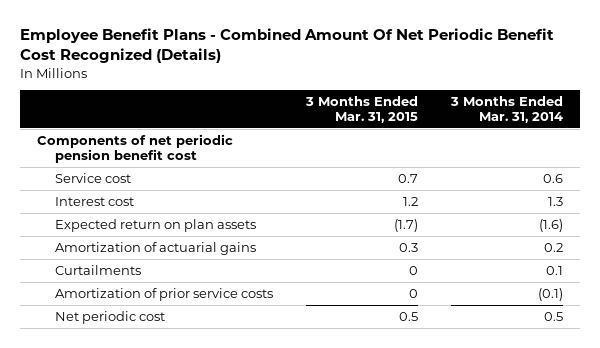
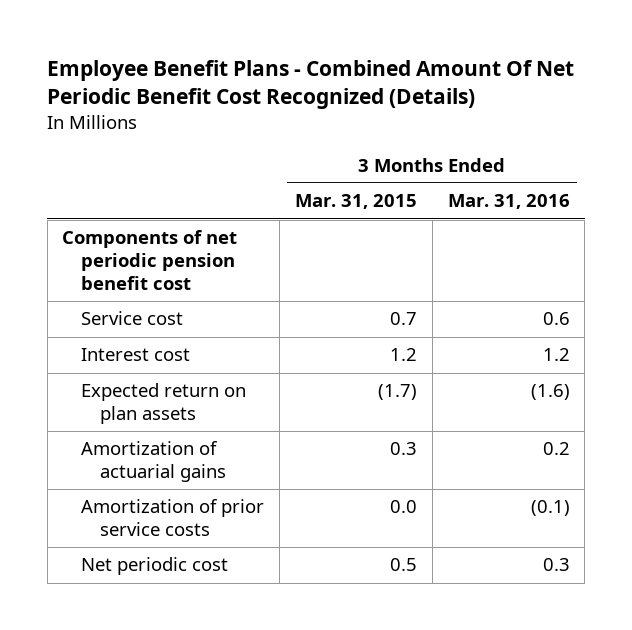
- | 3 Months Ended Mar. 31, 2015 | 3 Months Ended Mar. 31, 2014
+ | 3 Months Ended Mar. 31, 2015 | 3 Months Ended Mar. 31, 2016
- Curtailments | 0 | 0.1
- Amortization of prior service costs | 0 | (0.1)
+ Amortization of prior service costs | 0.0 | (0.1)

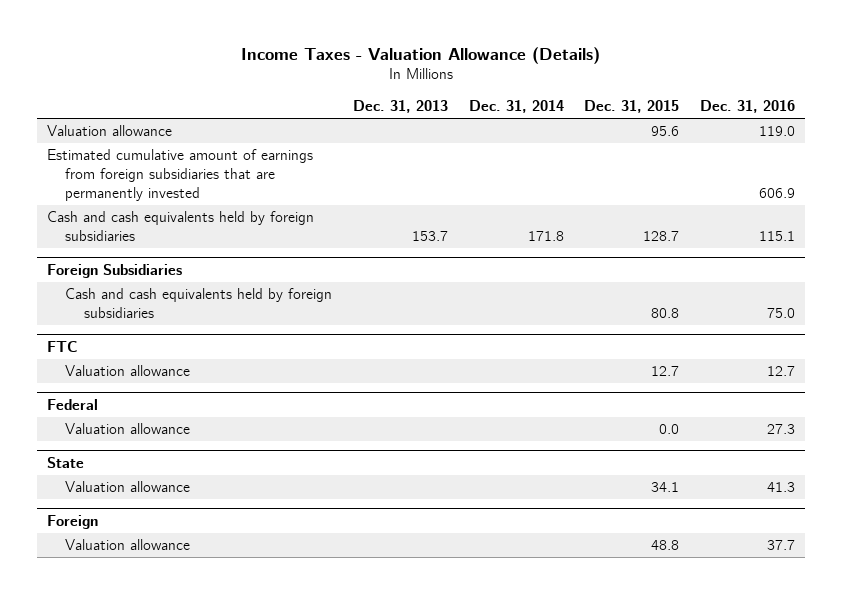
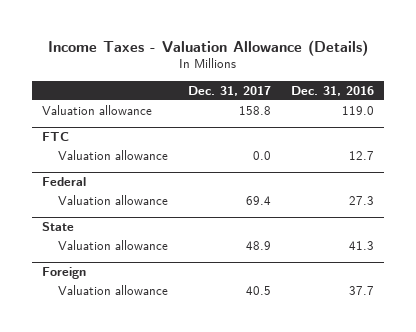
- | Dec. 31, 2013 | Dec. 31, 2014 | Dec. 31, 2015 | Dec. 31, 2016
+ | Dec. 31, 2017 | Dec. 31, 2016
- Estimated cumulative amount of earnings from foreign subsidiaries that are permanently invested | | | | 606.9
- Cash and cash equivalents held by foreign subsidiaries | 153.7 | 171.8 | 128.7 | 115.1
- Foreign Subsidiaries
- Cash and cash equivalents held by foreign subsidiaries | | | 80.8 | 75.0

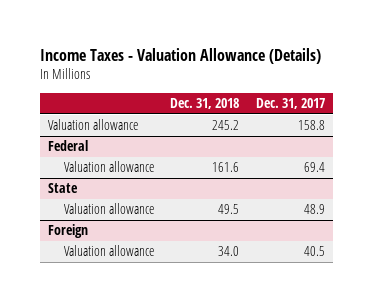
- | Dec. 31, 2017 | Dec. 31, 2016
+ | Dec. 31, 2018 | Dec. 31, 2017
- FTC
- Valuation allowance | 0.0 | 12.7

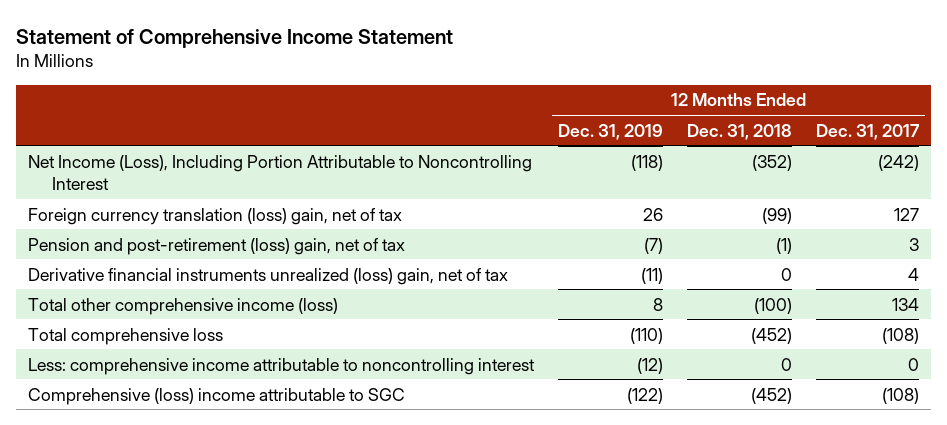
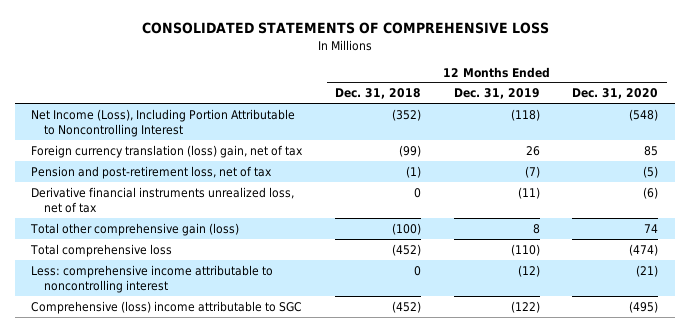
- Statement of Comprehensive Income Statement
+ CONSOLIDATED STATEMENTS OF COMPREHENSIVE LOSS
- | 12 Months Ended Dec. 31, 2019 | 12 Months Ended Dec. 31, 2018 | 12 Months Ended Dec. 31, 2017
+ | 12 Months Ended Dec. 31, 2018 | 12 Months Ended Dec. 31, 2019 | 12 Months Ended Dec. 31, 2020
- Pension and post-retirement (loss) gain, net of tax | (7) | (1) | 3
- Derivative financial instruments unrealized (loss) gain, net of tax | (11) | 0 | 4
- Total other comprehensive income (loss) | 8 | (100) | 134
+ Pension and post-retirement loss, net of tax | (1) | (7) | (5)
+ Derivative financial instruments unrealized loss, net of tax | 0 | (11) | (6)
+ Total other comprehensive gain (loss) | (100) | 8 | 74

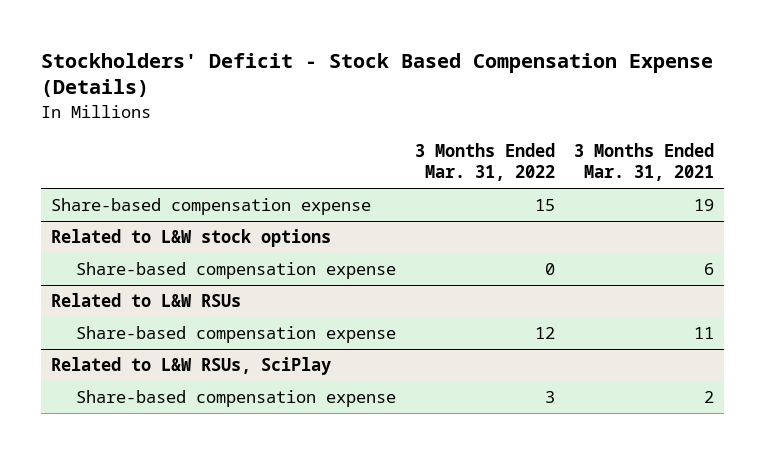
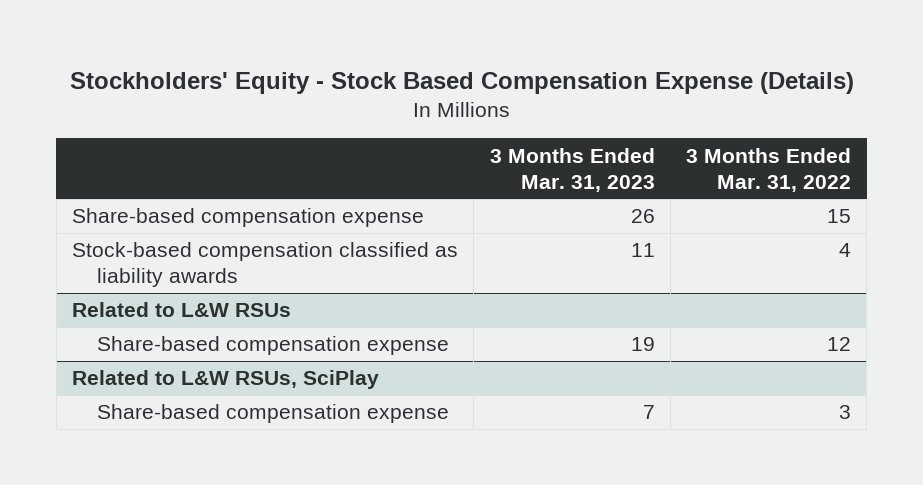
- Stockholders' Deficit - Stock Based Compensation Expense (Details)
+ Stockholders' Equity - Stock Based Compensation Expense (Details)
- | 3 Months Ended Mar. 31, 2022 | 3 Months Ended Mar. 31, 2021
+ | 3 Months Ended Mar. 31, 2023 | 3 Months Ended Mar. 31, 2022
- Related to L&W stock options
- Share-based compensation expense | 0 | 6
+ Stock-based compensation classified as liability awards | 11 | 4

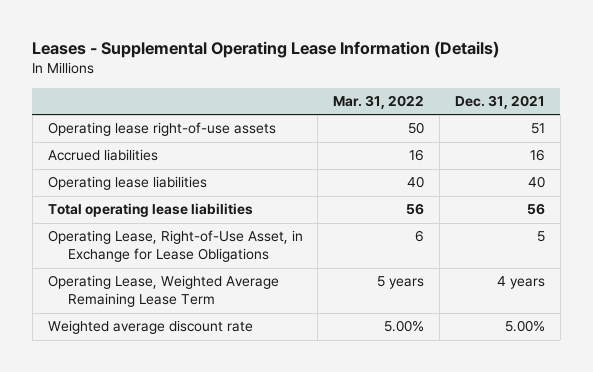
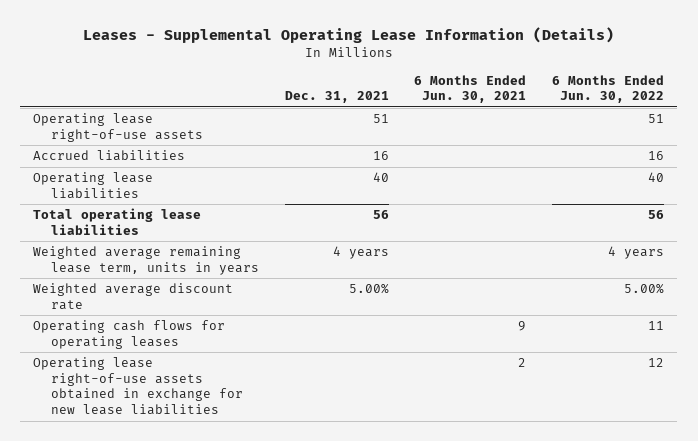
- | Mar. 31, 2022 | Dec. 31, 2021
+ | Dec. 31, 2021 | 6 Months Ended Jun. 30, 2021 | 6 Months Ended Jun. 30, 2022
- Operating Lease, Right-of-Use Asset, in Exchange for Lease Obligations | 6 | 5
- Operating Lease, Weighted Average Remaining Lease Term | 5 years | 4 years
+ Weighted average remaining lease term, units in years | 4 years | | 4 years
+ Operating cash flows for operating leases | | 9 | 11
+ Operating lease right-of-use assets obtained in exchange for new lease liabilities | | 2 | 12

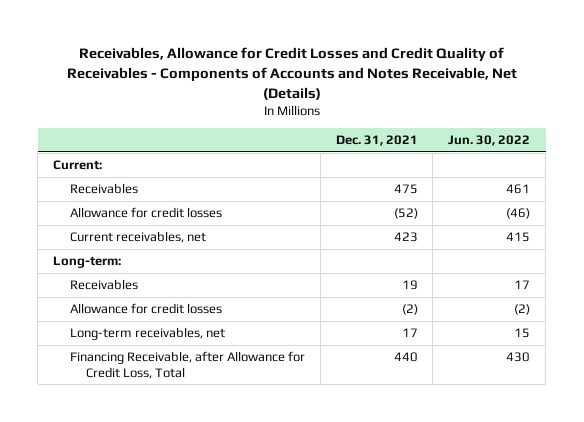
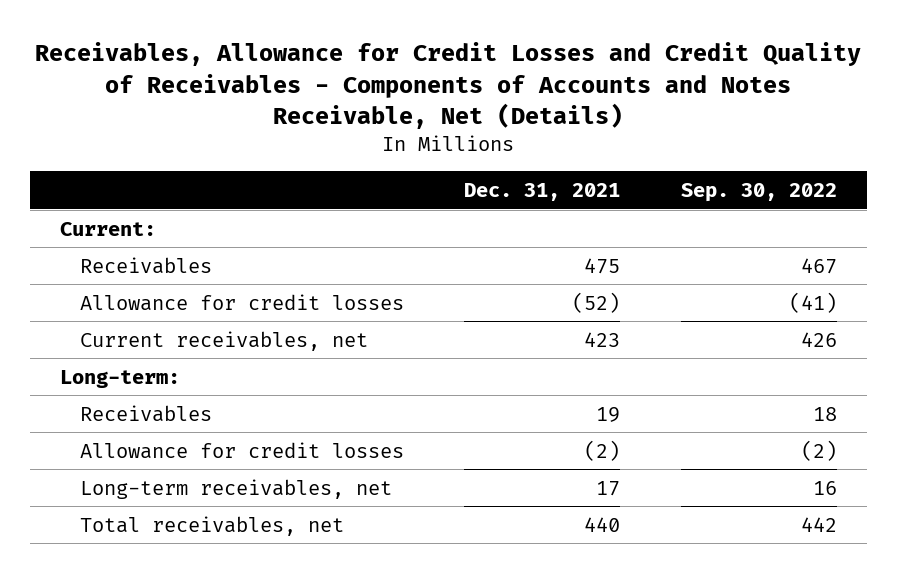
- | Dec. 31, 2021 | Jun. 30, 2022
+ | Dec. 31, 2021 | Sep. 30, 2022
- Financing Receivable, after Allowance for Credit Loss, Total | 440 | 430
+ Total receivables, net | 440 | 442

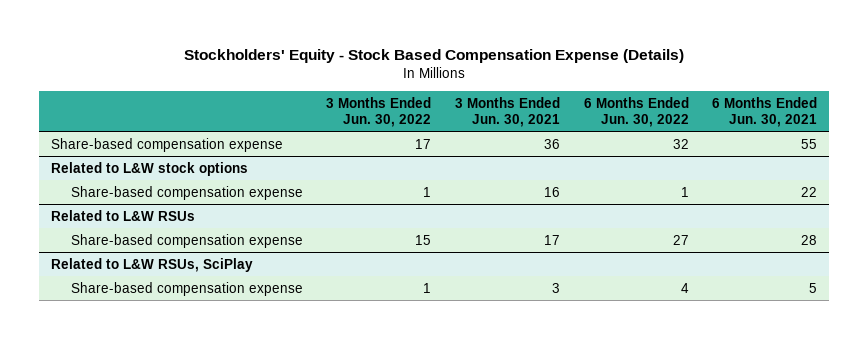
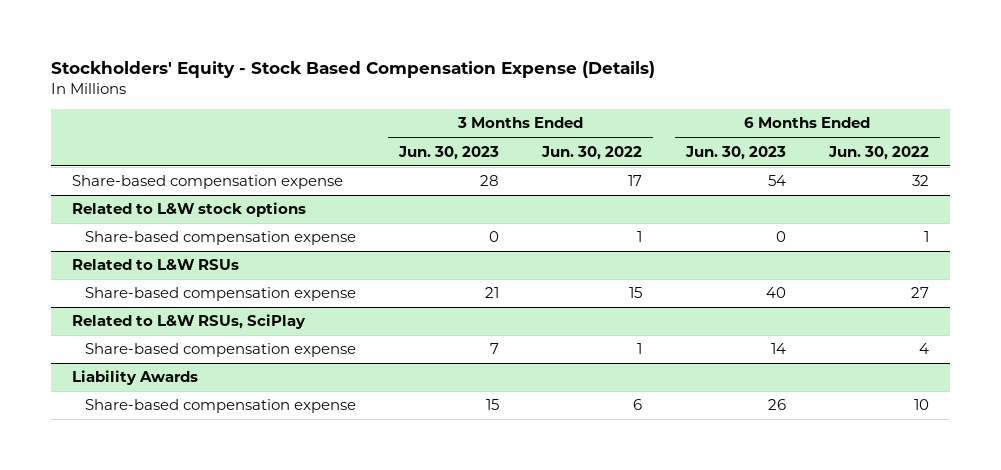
- | 3 Months Ended Jun. 30, 2022 | 3 Months Ended Jun. 30, 2021 | 6 Months Ended Jun. 30, 2022 | 6 Months Ended Jun. 30, 2021
+ | 3 Months Ended Jun. 30, 2023 | 3 Months Ended Jun. 30, 2022 | 6 Months Ended Jun. 30, 2023 | 6 Months Ended Jun. 30, 2022
+ Liability Awards
+ Share-based compensation expense | 15 | 6 | 26 | 10

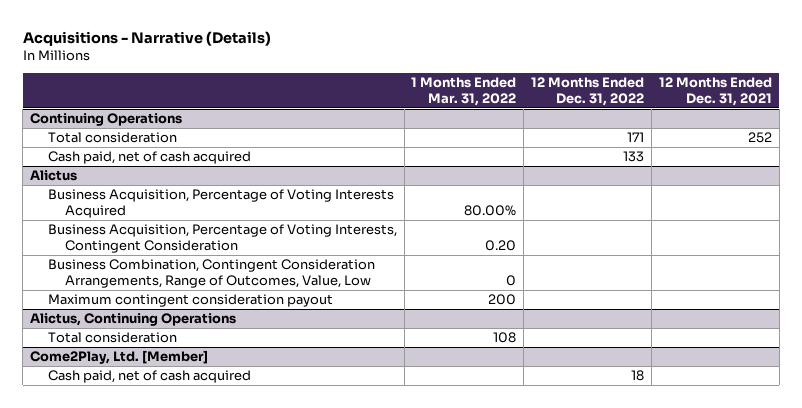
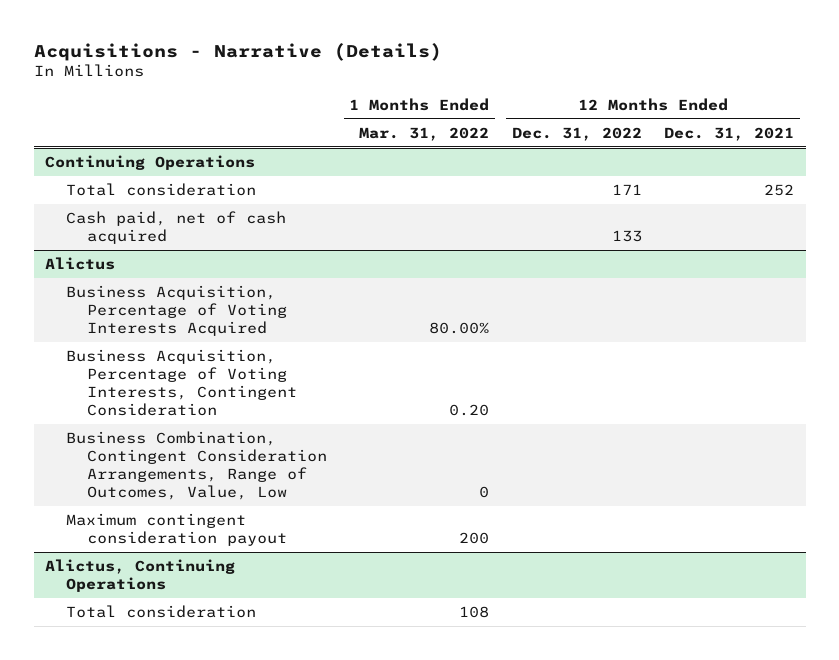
- Come2Play, Ltd. [Member]
- Cash paid, net of cash acquired | | 18 |

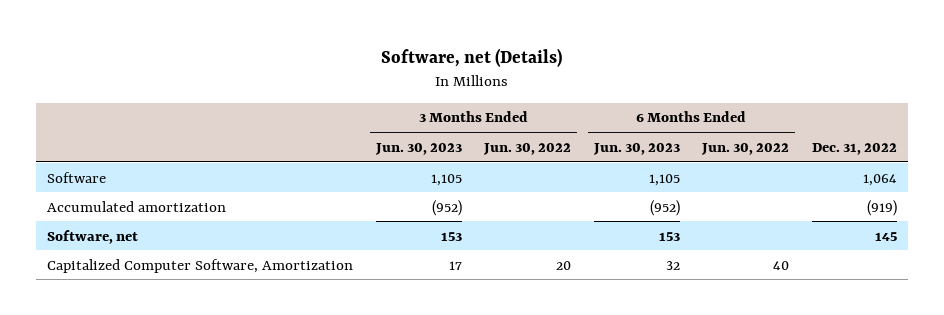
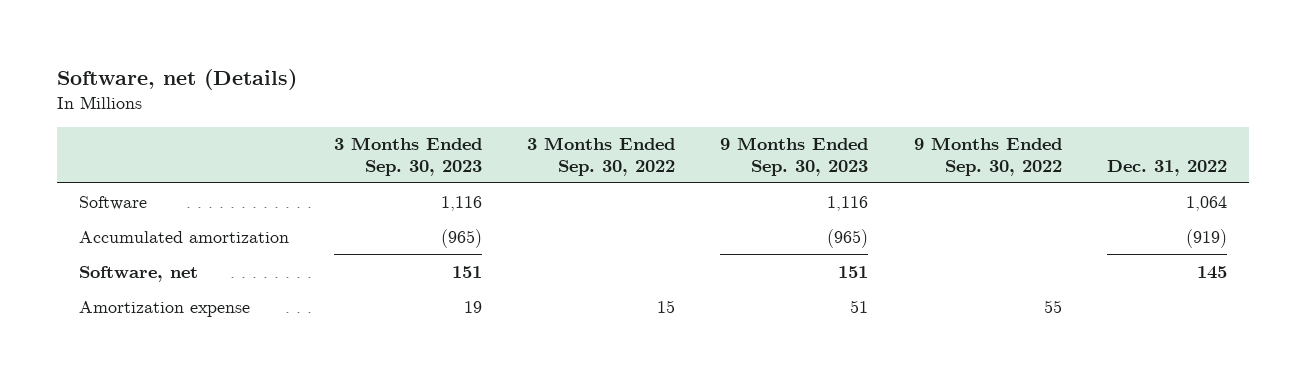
- | 3 Months Ended Jun. 30, 2023 | 3 Months Ended Jun. 30, 2022 | 6 Months Ended Jun. 30, 2023 | 6 Months Ended Jun. 30, 2022 | Dec. 31, 2022
+ | 3 Months Ended Sep. 30, 2023 | 3 Months Ended Sep. 30, 2022 | 9 Months Ended Sep. 30, 2023 | 9 Months Ended Sep. 30, 2022 | Dec. 31, 2022
- Capitalized Computer Software, Amortization | 17 | 20 | 32 | 40 |
+ Amortization expense | 19 | 15 | 51 | 55 |

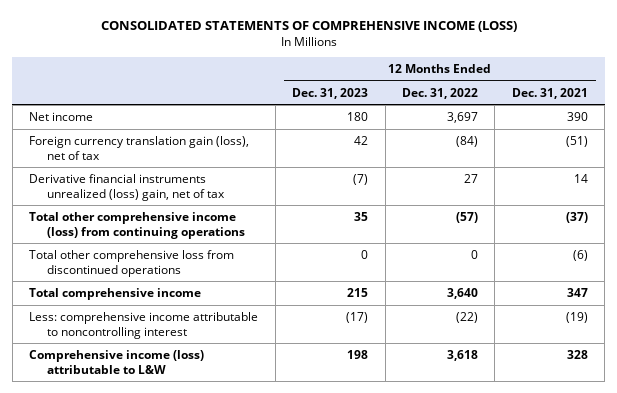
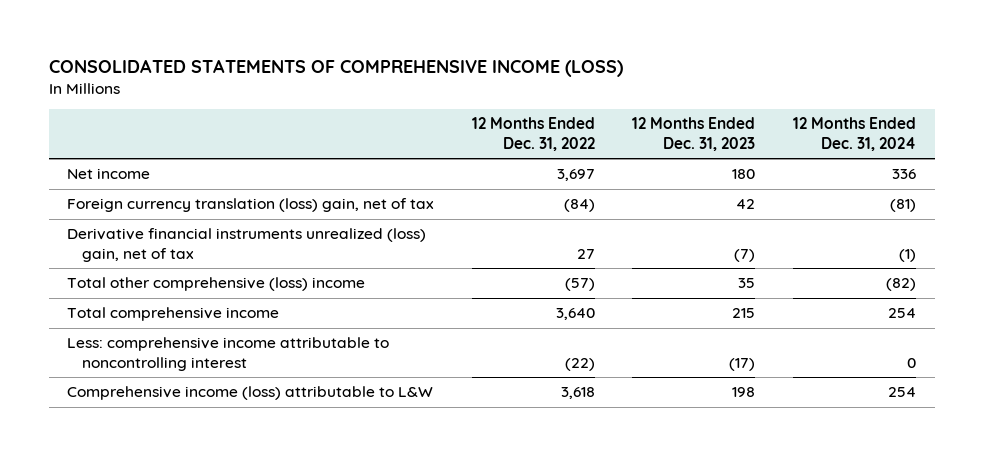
- | 12 Months Ended Dec. 31, 2023 | 12 Months Ended Dec. 31, 2022 | 12 Months Ended Dec. 31, 2021
+ | 12 Months Ended Dec. 31, 2022 | 12 Months Ended Dec. 31, 2023 | 12 Months Ended Dec. 31, 2024
- Foreign currency translation gain (loss), net of tax | 42 | (84) | (51)
+ Foreign currency translation (loss) gain, net of tax | (84) | 42 | (81)
- Total other comprehensive income (loss) from continuing operations | 35 | (57) | (37)
- Total other comprehensive loss from discontinued operations | 0 | 0 | (6)
+ Total other comprehensive (loss) income | (57) | 35 | (82)

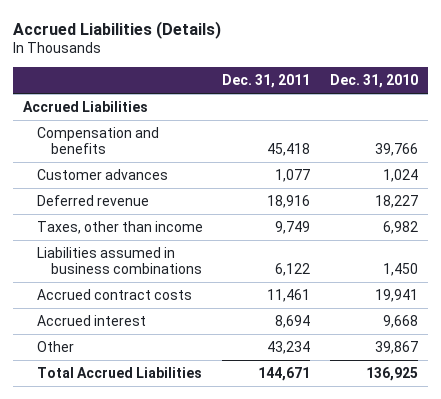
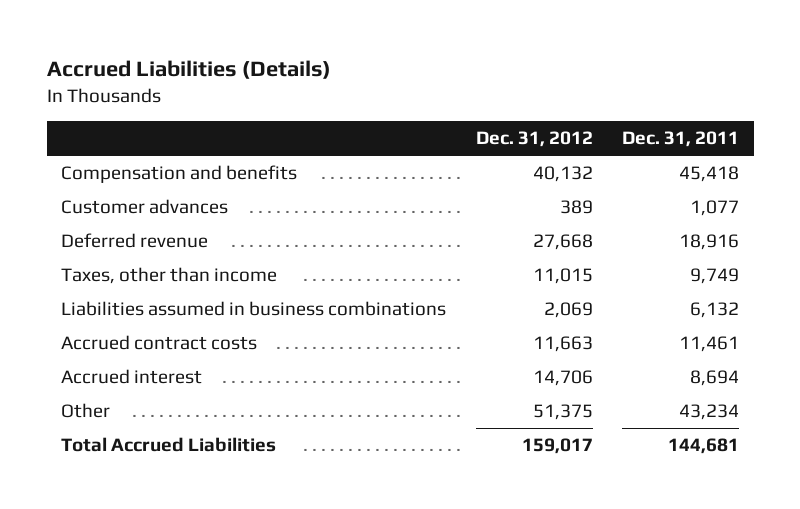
- | Dec. 31, 2011 | Dec. 31, 2010
+ | Dec. 31, 2012 | Dec. 31, 2011
- Accrued Liabilities
- Liabilities assumed in business combinations | 6,122 | 1,450
+ Liabilities assumed in business combinations | 2,069 | 6,132
- Total Accrued Liabilities | 144,671 | 136,925
+ Total Accrued Liabilities | 159,017 | 144,681

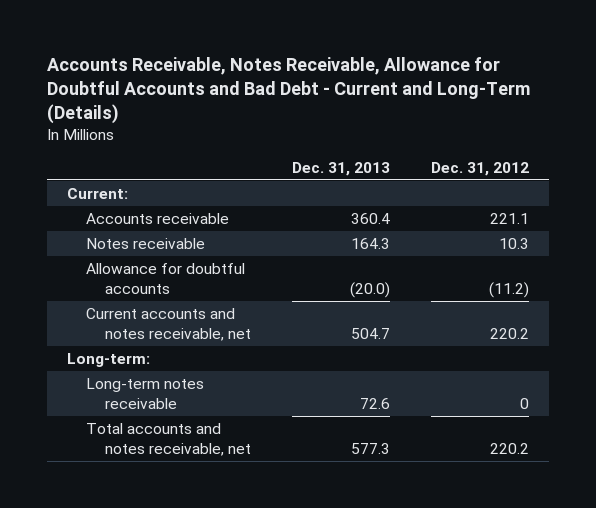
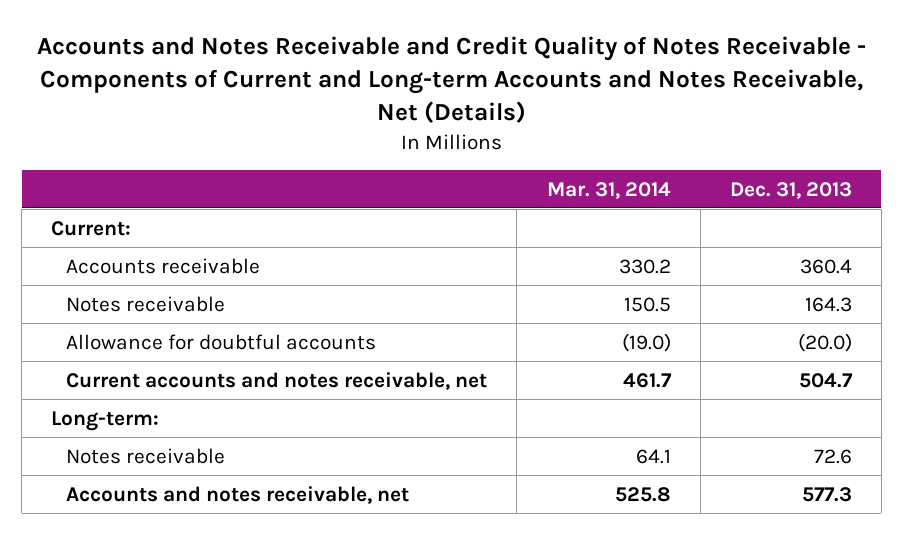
- Accounts Receivable, Notes Receivable, Allowance for Doubtful Accounts and Bad Debt - Current and Long-Term (Details)
+ Accounts and Notes Receivable and Credit Quality of Notes Receivable - Components of Current and Long-term Accounts and Notes Receivable, Net (Details)
- | Dec. 31, 2013 | Dec. 31, 2012
+ | Mar. 31, 2014 | Dec. 31, 2013
- Long-term notes receivable | 72.6 | 0
- Total accounts and notes receivable, net | 577.3 | 220.2
+ Notes receivable | 64.1 | 72.6
+ Accounts and notes receivable, net | 525.8 | 577.3

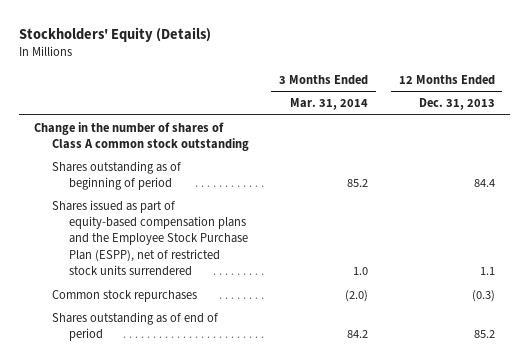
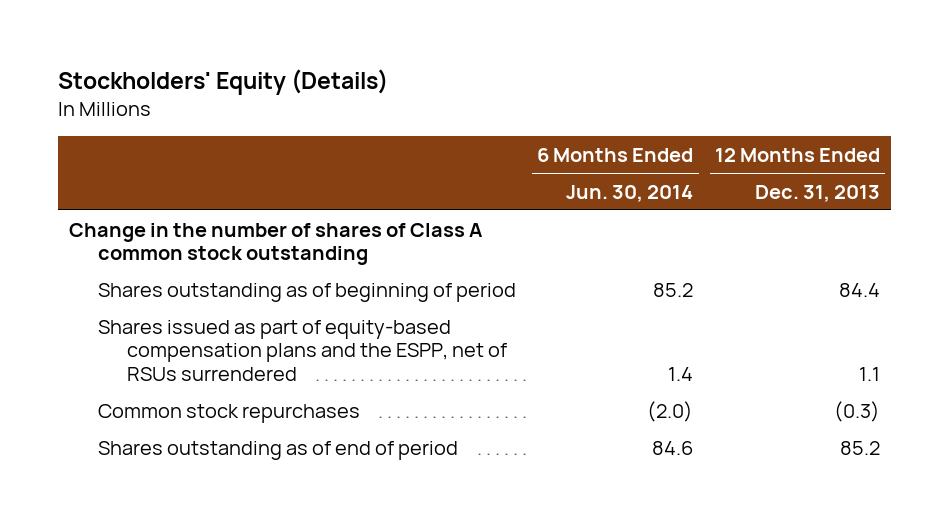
- | 3 Months Ended Mar. 31, 2014 | 12 Months Ended Dec. 31, 2013
+ | 6 Months Ended Jun. 30, 2014 | 12 Months Ended Dec. 31, 2013
- Shares issued as part of equity-based compensation plans and the Employee Stock Purchase Plan (ESPP), net of restricted stock units surrendered | 1.0 | 1.1
+ Shares issued as part of equity-based compensation plans and the ESPP, net of RSUs surrendered | 1.4 | 1.1

